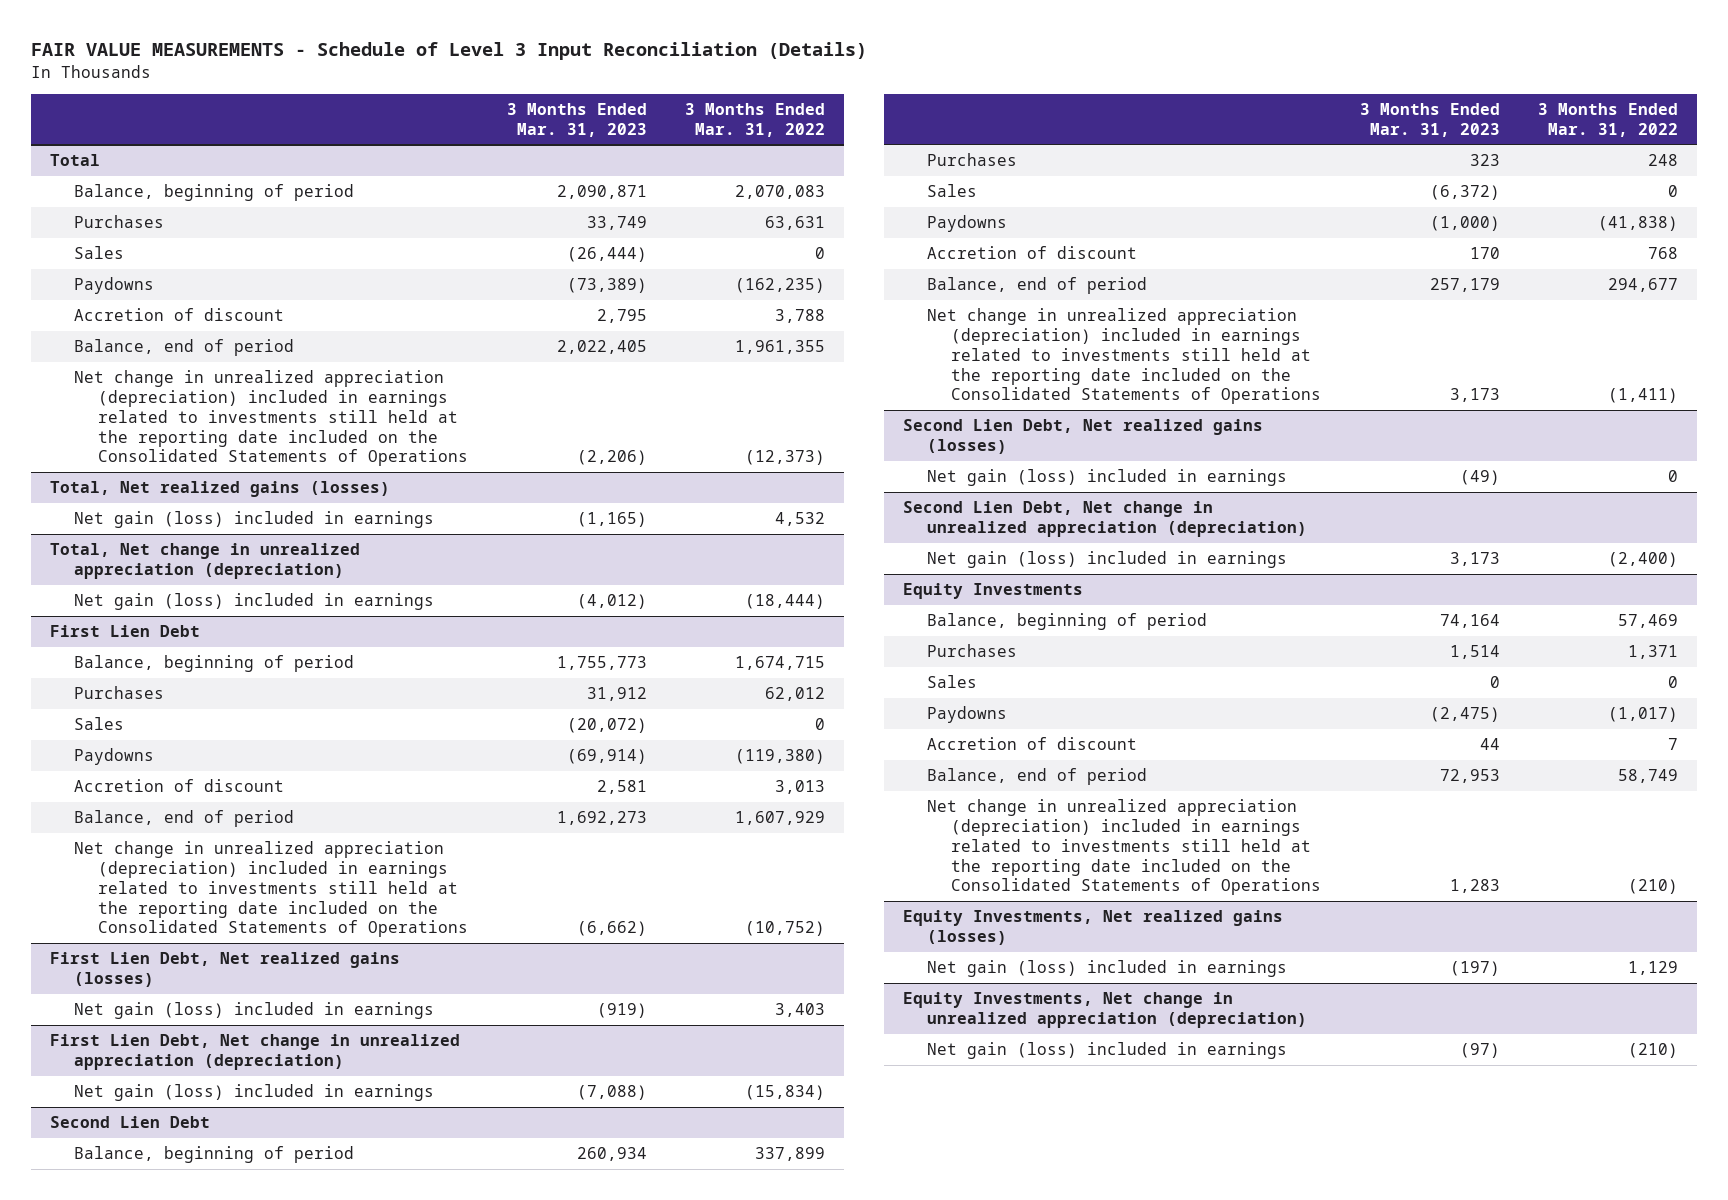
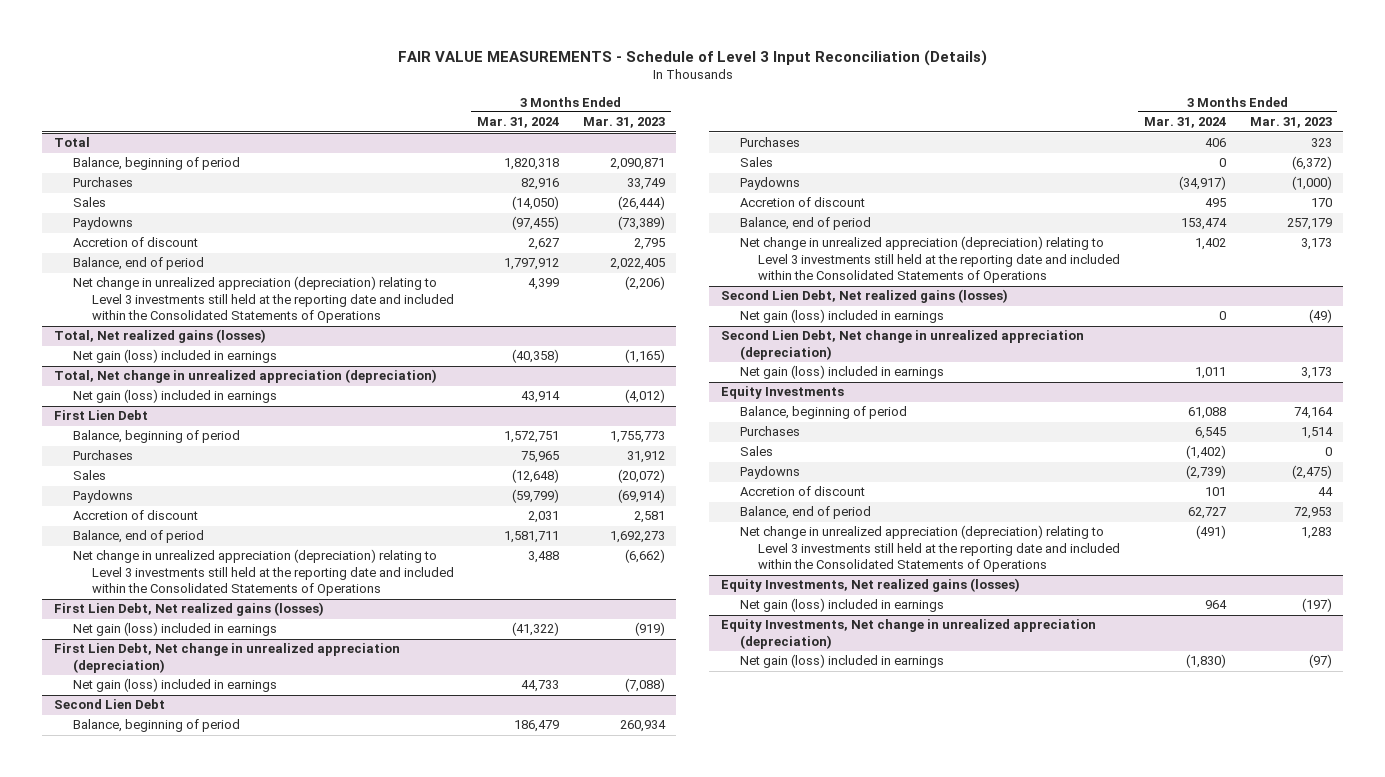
- | 3 Months Ended Mar. 31, 2023 | 3 Months Ended Mar. 31, 2022
+ | 3 Months Ended Mar. 31, 2024 | 3 Months Ended Mar. 31, 2023
@ Total
- Net change in unrealized appreciation (depreciation) included in earnings related to investments still held at the reporting date included on the Consolidated Statements of Operations | (2,206) | (12,373)
+ Net change in unrealized appreciation (depreciation) relating to Level 3 investments still held at the reporting date and included within the Consolidated Statements of Operations | 4,399 | (2,206)
@ First Lien Debt
- Net change in unrealized appreciation (depreciation) included in earnings related to investments still held at the reporting date included on the Consolidated Statements of Operations | (6,662) | (10,752)
+ Net change in unrealized appreciation (depreciation) relating to Level 3 investments still held at the reporting date and included within the Consolidated Statements of Operations | 3,488 | (6,662)
@ Second Lien Debt
- Net change in unrealized appreciation (depreciation) included in earnings related to investments still held at the reporting date included on the Consolidated Statements of Operations | 3,173 | (1,411)
+ Net change in unrealized appreciation (depreciation) relating to Level 3 investments still held at the reporting date and included within the Consolidated Statements of Operations | 1,402 | 3,173
@ Equity Investments
- Net change in unrealized appreciation (depreciation) included in earnings related to investments still held at the reporting date included on the Consolidated Statements of Operations | 1,283 | (210)
+ Net change in unrealized appreciation (depreciation) relating to Level 3 investments still held at the reporting date and included within the Consolidated Statements of Operations | (491) | 1,283

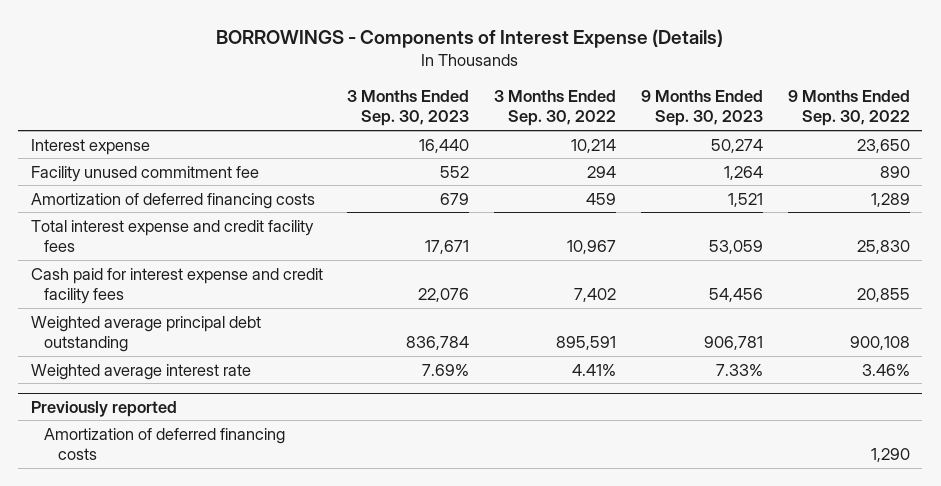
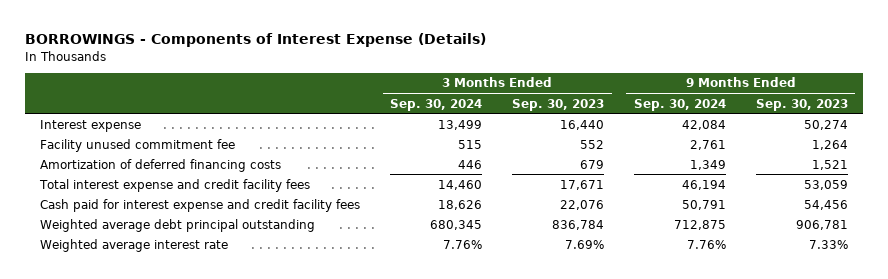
- | 3 Months Ended Sep. 30, 2023 | 3 Months Ended Sep. 30, 2022 | 9 Months Ended Sep. 30, 2023 | 9 Months Ended Sep. 30, 2022
+ | 3 Months Ended Sep. 30, 2024 | 3 Months Ended Sep. 30, 2023 | 9 Months Ended Sep. 30, 2024 | 9 Months Ended Sep. 30, 2023
- Weighted average principal debt outstanding | 836,784 | 895,591 | 906,781 | 900,108
+ Weighted average debt principal outstanding | 680,345 | 836,784 | 712,875 | 906,781
- Previously reported
- Amortization of deferred financing costs | | | | 1,290

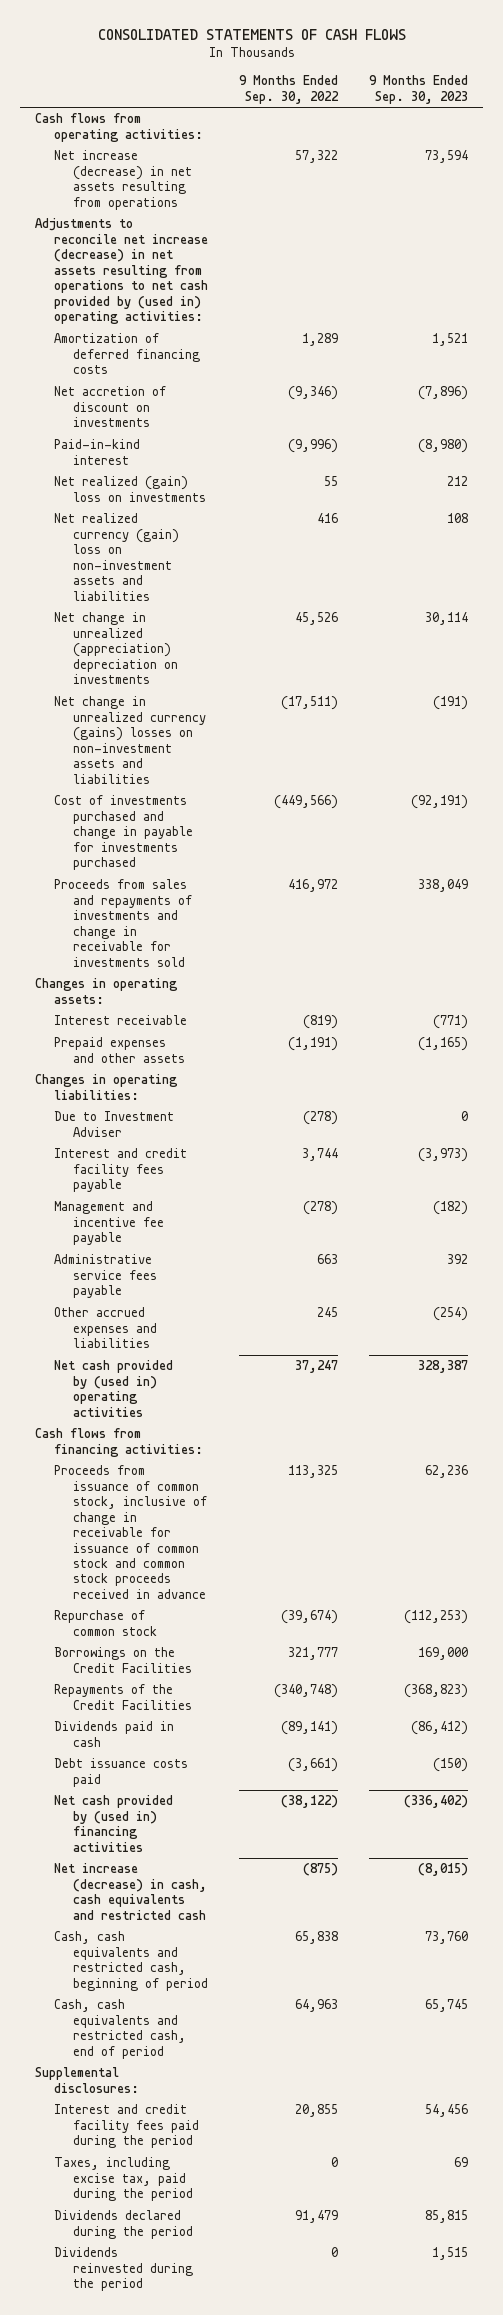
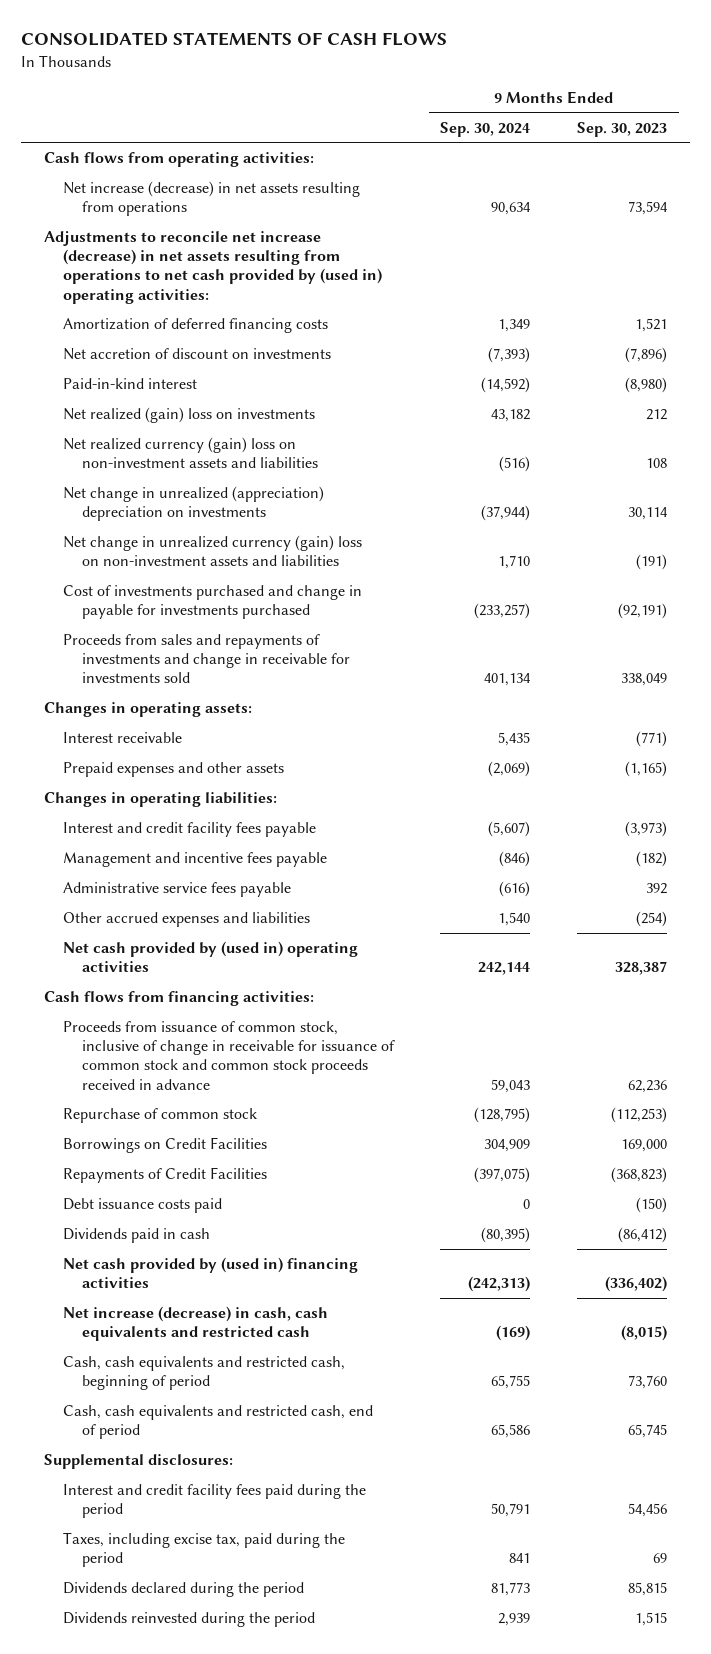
- | 9 Months Ended Sep. 30, 2022 | 9 Months Ended Sep. 30, 2023
+ | 9 Months Ended Sep. 30, 2024 | 9 Months Ended Sep. 30, 2023
- Net change in unrealized currency (gains) losses on non-investment assets and liabilities | (17,511) | (191)
+ Net change in unrealized currency (gain) loss on non-investment assets and liabilities | 1,710 | (191)
- Due to Investment Adviser | (278) | 0
- Management and incentive fee payable | (278) | (182)
+ Management and incentive fees payable | (846) | (182)
- Borrowings on the Credit Facilities | 321,777 | 169,000
- Repayments of the Credit Facilities | (340,748) | (368,823)
+ Borrowings on Credit Facilities | 304,909 | 169,000
+ Repayments of Credit Facilities | (397,075) | (368,823)
moved down: Dividends paid in cash | (80,395) | (86,412)

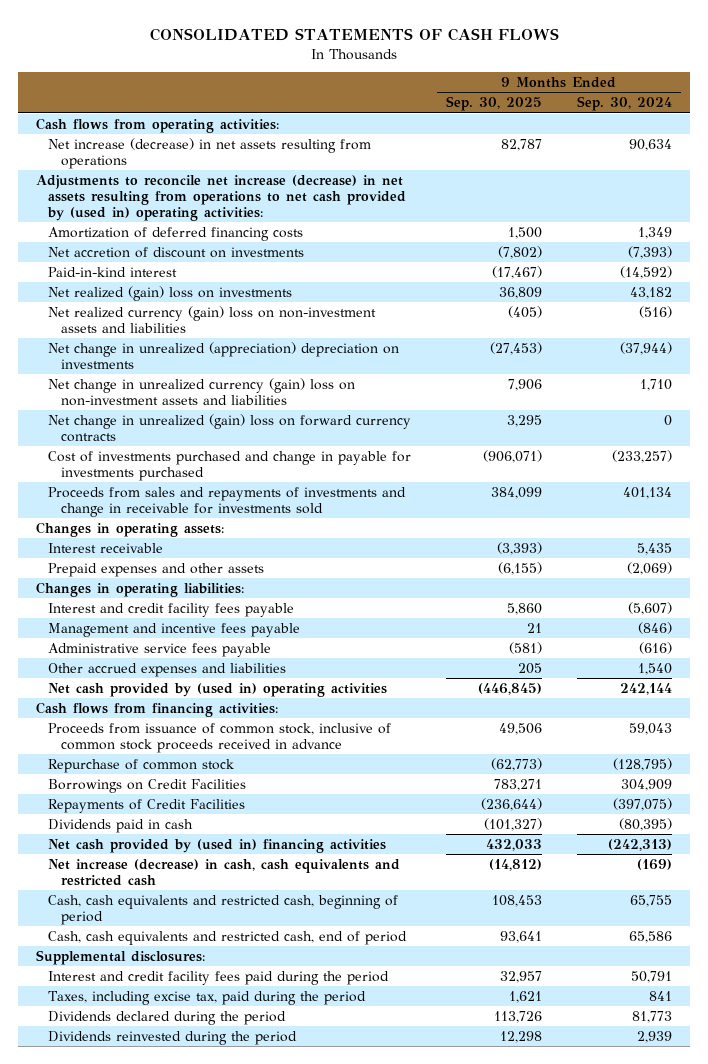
- | 9 Months Ended Sep. 30, 2024 | 9 Months Ended Sep. 30, 2023
+ | 9 Months Ended Sep. 30, 2025 | 9 Months Ended Sep. 30, 2024
+ Net change in unrealized (gain) loss on forward currency contracts | 3,295 | 0
- Proceeds from issuance of common stock, inclusive of change in receivable for issuance of common stock and common stock proceeds received in advance | 59,043 | 62,236
+ Proceeds from issuance of common stock, inclusive of common stock proceeds received in advance | 49,506 | 59,043
- Debt issuance costs paid | 0 | (150)

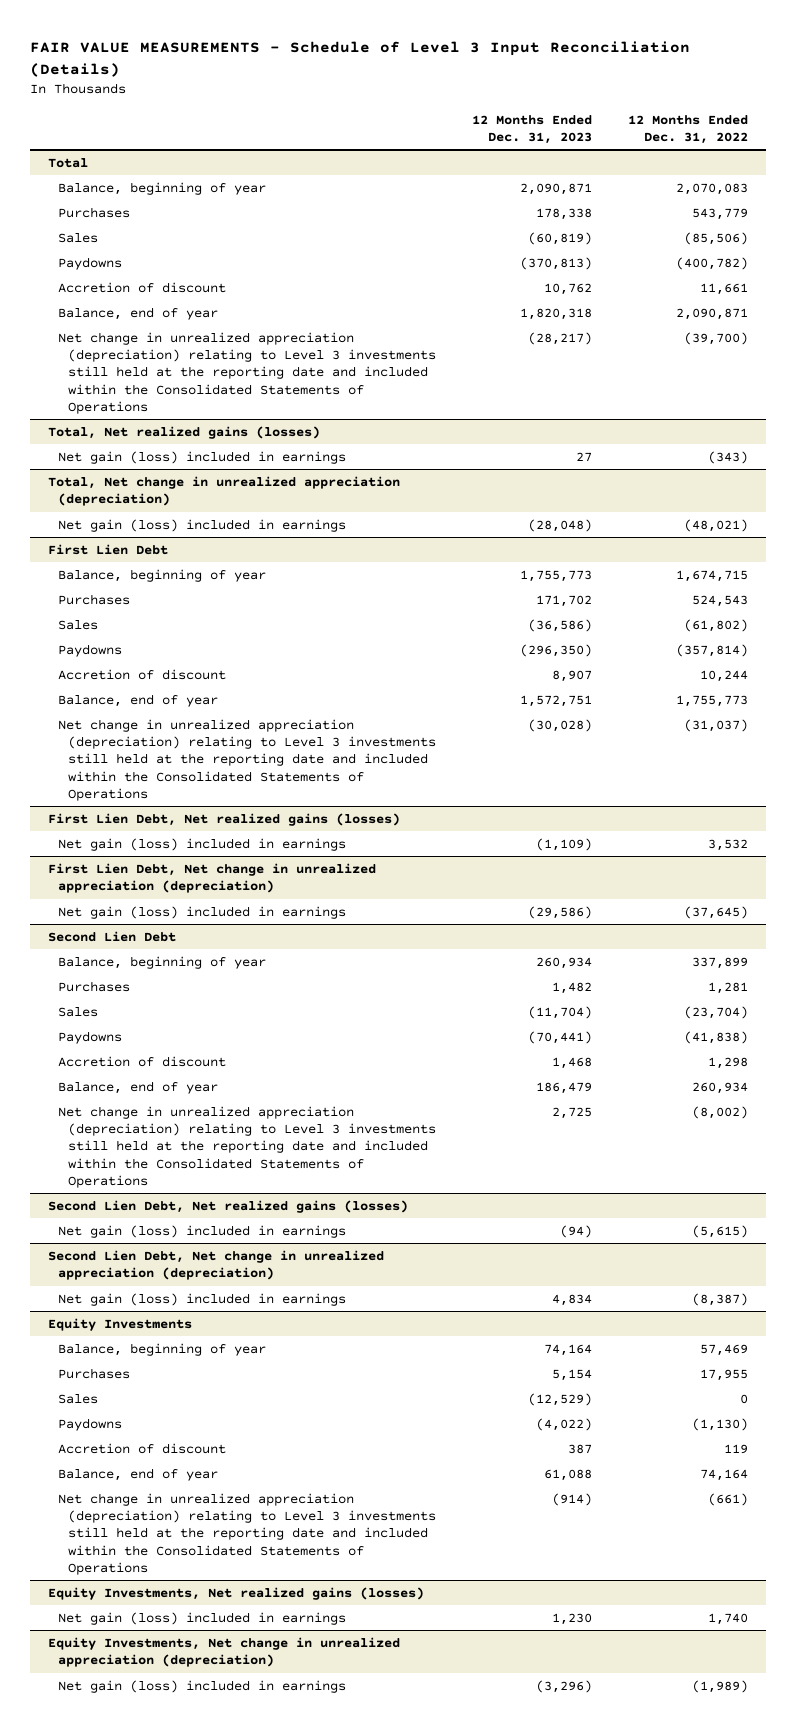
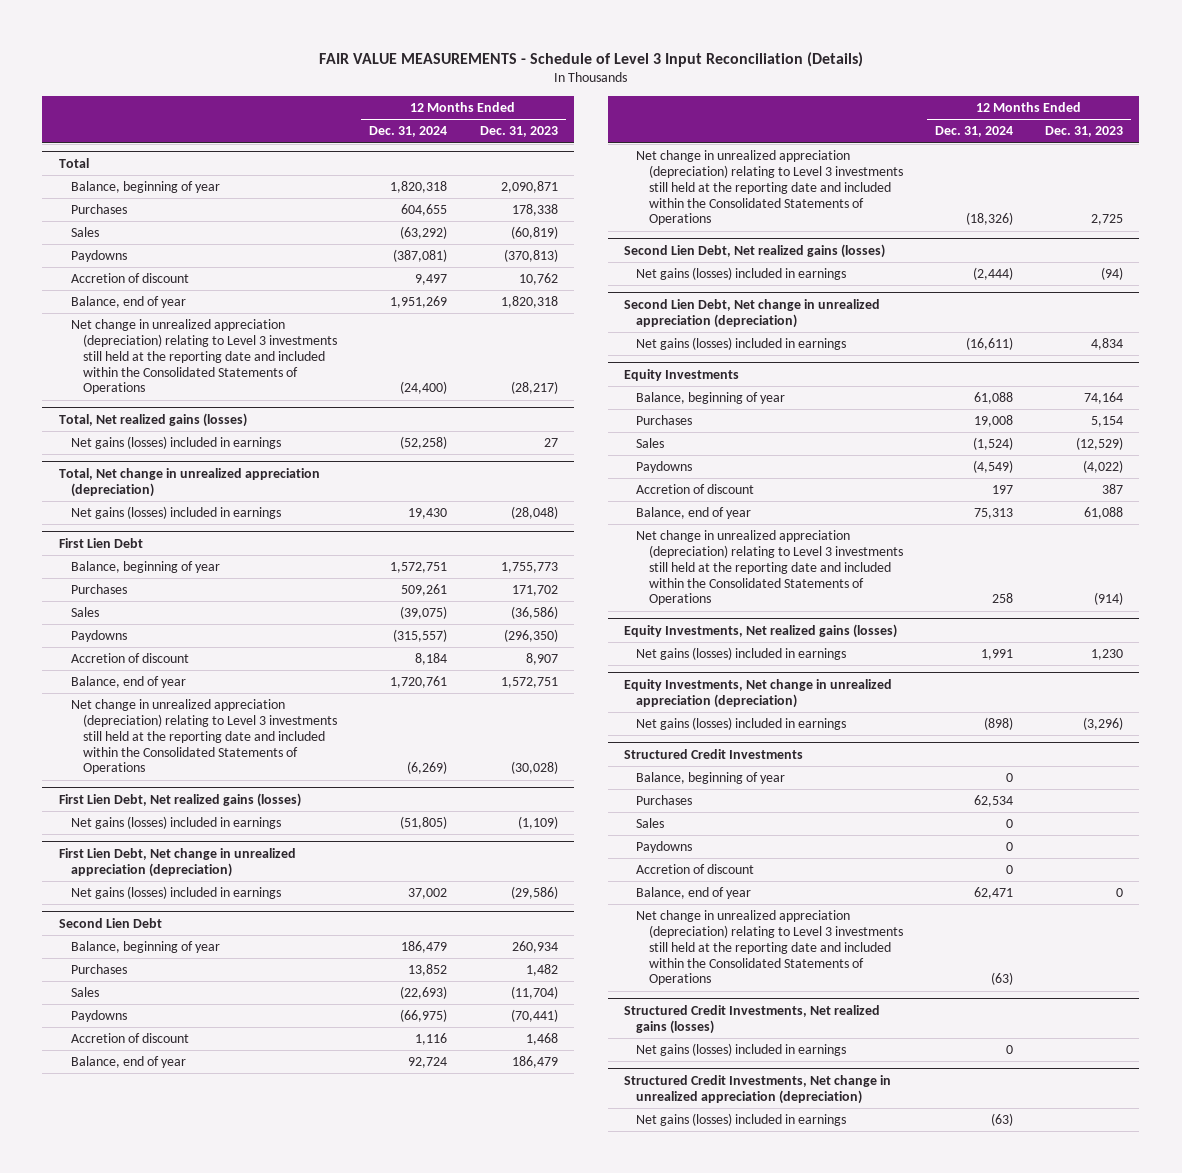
- | 12 Months Ended Dec. 31, 2023 | 12 Months Ended Dec. 31, 2022
+ | 12 Months Ended Dec. 31, 2024 | 12 Months Ended Dec. 31, 2023
@ Total, Net realized gains (losses)
- Net gain (loss) included in earnings | 27 | (343)
+ Net gains (losses) included in earnings | (52,258) | 27
@ Total, Net change in unrealized appreciation (depreciation)
- Net gain (loss) included in earnings | (28,048) | (48,021)
+ Net gains (losses) included in earnings | 19,430 | (28,048)
@ First Lien Debt, Net realized gains (losses)
- Net gain (loss) included in earnings | (1,109) | 3,532
+ Net gains (losses) included in earnings | (51,805) | (1,109)
@ First Lien Debt, Net change in unrealized appreciation (depreciation)
- Net gain (loss) included in earnings | (29,586) | (37,645)
+ Net gains (losses) included in earnings | 37,002 | (29,586)
@ Second Lien Debt, Net realized gains (losses)
- Net gain (loss) included in earnings | (94) | (5,615)
+ Net gains (losses) included in earnings | (2,444) | (94)
@ Second Lien Debt, Net change in unrealized appreciation (depreciation)
- Net gain (loss) included in earnings | 4,834 | (8,387)
+ Net gains (losses) included in earnings | (16,611) | 4,834
@ Equity Investments, Net realized gains (losses)
- Net gain (loss) included in earnings | 1,230 | 1,740
+ Net gains (losses) included in earnings | 1,991 | 1,230
@ Equity Investments, Net change in unrealized appreciation (depreciation)
- Net gain (loss) included in earnings | (3,296) | (1,989)
+ Net gains (losses) included in earnings | (898) | (3,296)
+ Structured Credit Investments
+ Balance, beginning of year | 0 |
+ Purchases | 62,534 |
+ Sales | 0 |
+ Paydowns | 0 |
+ Accretion of discount | 0 |
+ Balance, end of year | 62,471 | 0
+ Net change in unrealized appreciation (depreciation) relating to Level 3 investments still held at the reporting date and included within the Consolidated Statements of Operations | (63) |
+ Structured Credit Investments, Net realized gains (losses)
+ Net gains (losses) included in earnings | 0 |
+ Structured Credit Investments, Net change in unrealized appreciation (depreciation)
+ Net gains (losses) included in earnings | (63) |

